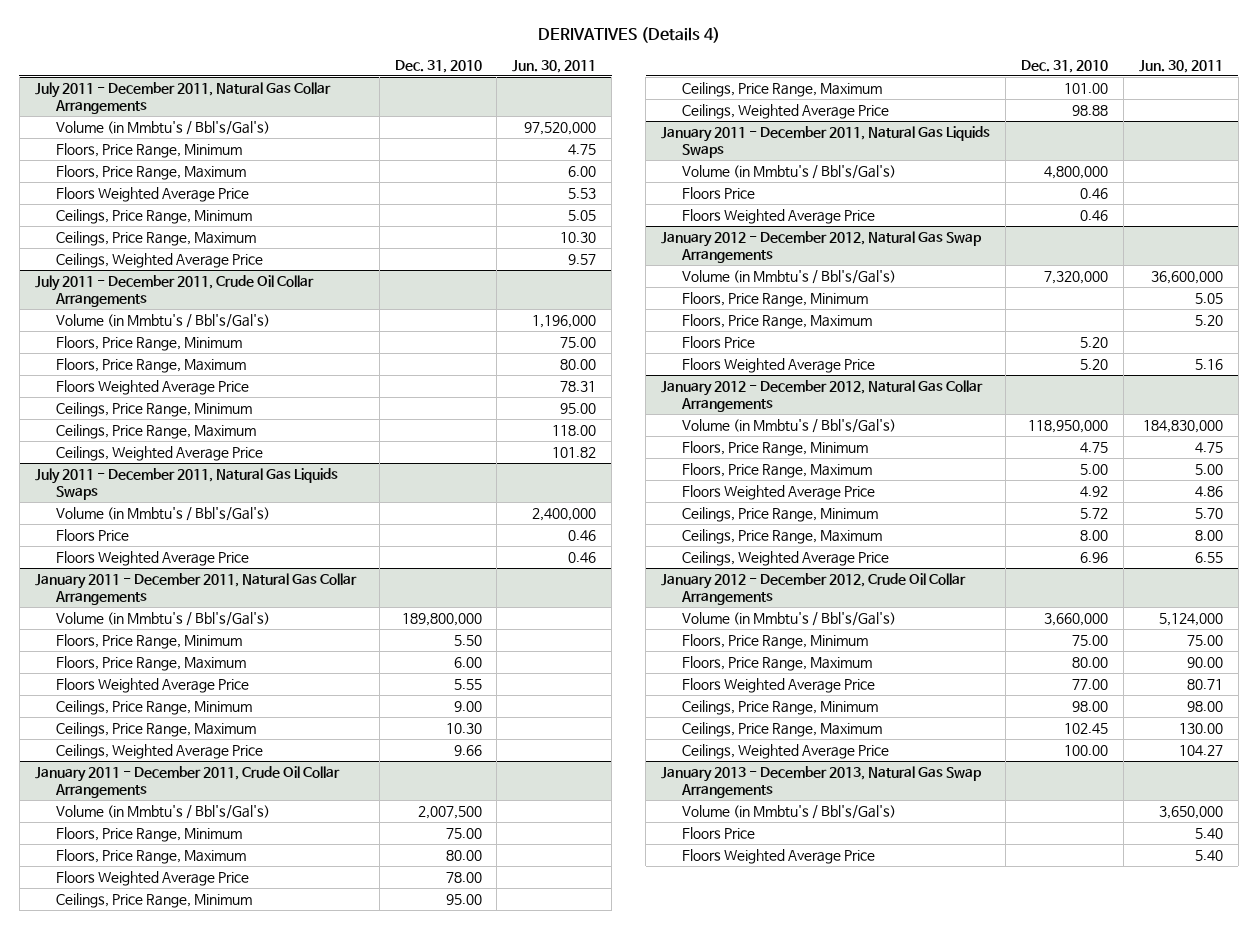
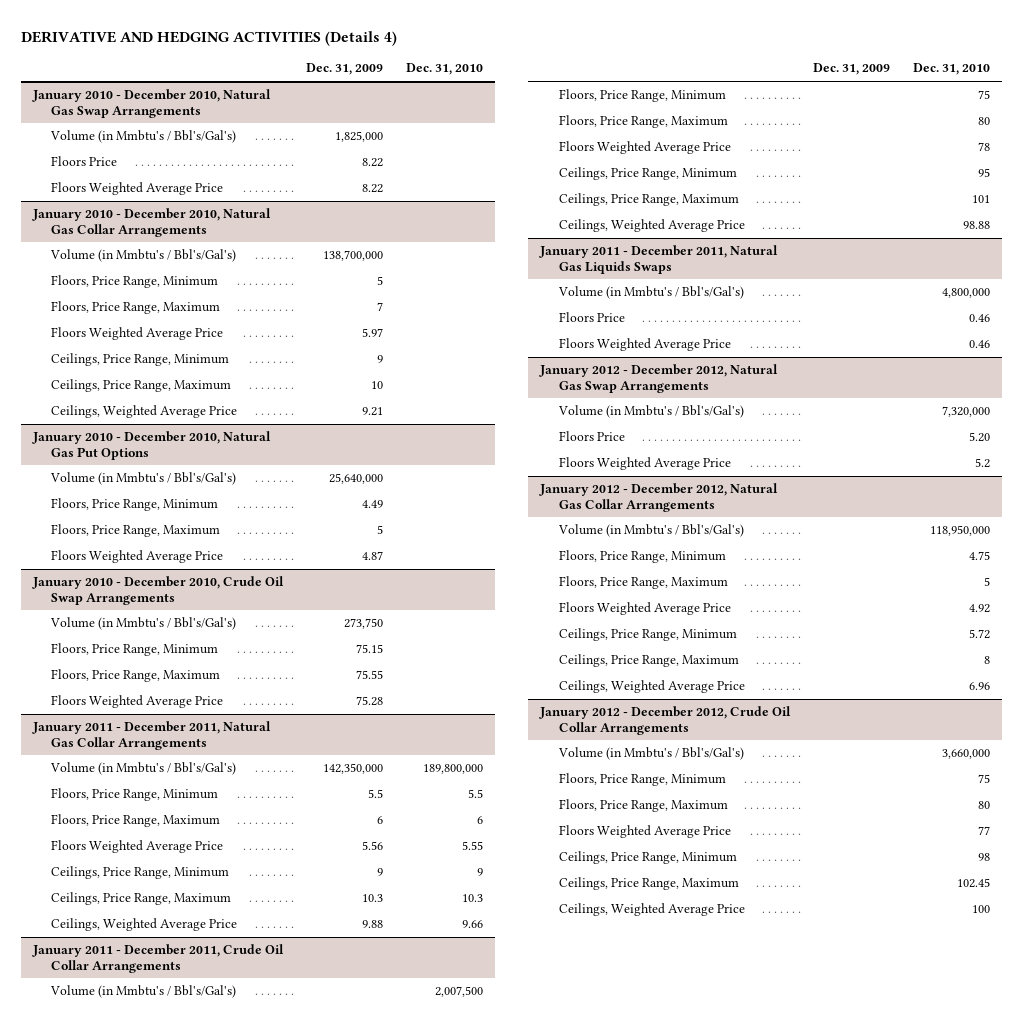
- DERIVATIVES (Details 4)
+ DERIVATIVE AND HEDGING ACTIVITIES (Details 4)
- | Dec. 31, 2010 | Jun. 30, 2011
+ | Dec. 31, 2009 | Dec. 31, 2010
- July 2011 - December 2011, Natural Gas Collar Arrangements
+ January 2010 - December 2010, Natural Gas Swap Arrangements
+ Floors Price | 8.22 |
+ Floors Weighted Average Price | 8.22 |
+ January 2010 - December 2010, Natural Gas Collar Arrangements
+ Volume (in Mmbtu's / Bbl's/Gal's) | 138,700,000 |
- July 2011 - December 2011, Crude Oil Collar Arrangements
+ January 2010 - December 2010, Natural Gas Put Options
- Ceilings, Price Range, Minimum | | 95.00
- Ceilings, Price Range, Maximum | | 118.00
- Ceilings, Weighted Average Price | | 101.82
- July 2011 - December 2011, Natural Gas Liquids Swaps
+ January 2010 - December 2010, Crude Oil Swap Arrangements
- Floors Price | | 0.46
+ Floors, Price Range, Minimum | 75.15 |
+ Floors, Price Range, Maximum | 75.55 |
@ January 2011 - December 2011, Natural Gas Collar Arrangements
- Floors, Price Range, Minimum | 5.50 |
- Floors, Price Range, Maximum | 6.00 |
+ Floors, Price Range, Minimum | 5.5 | 5.5
+ Floors, Price Range, Maximum | 6 | 6
- Ceilings, Price Range, Minimum | 9.00 |
- Ceilings, Price Range, Maximum | 10.30 |
+ Ceilings, Price Range, Minimum | 9 | 9
+ Ceilings, Price Range, Maximum | 10.3 | 10.3
@ January 2011 - December 2011, Crude Oil Collar Arrangements
- Floors, Price Range, Minimum | 75.00 |
- Floors, Price Range, Maximum | 80.00 |
- Floors Weighted Average Price | 78.00 |
- Ceilings, Price Range, Minimum | 95.00 |
- Ceilings, Price Range, Maximum | 101.00 |
+ Floors, Price Range, Minimum | | 75
+ Floors, Price Range, Maximum | | 80
+ Floors Weighted Average Price | | 78
+ Ceilings, Price Range, Minimum | | 95
+ Ceilings, Price Range, Maximum | | 101
@ January 2012 - December 2012, Natural Gas Swap Arrangements
- Floors, Price Range, Minimum | | 5.05
- Floors, Price Range, Maximum | | 5.20
- Floors Weighted Average Price | 5.20 | 5.16
+ Floors Weighted Average Price | | 5.2
@ January 2012 - December 2012, Natural Gas Collar Arrangements
- Floors, Price Range, Maximum | 5.00 | 5.00
+ Floors, Price Range, Maximum | | 5
- Ceilings, Price Range, Maximum | 8.00 | 8.00
+ Ceilings, Price Range, Maximum | | 8
@ January 2012 - December 2012, Crude Oil Collar Arrangements
- Floors, Price Range, Minimum | 75.00 | 75.00
- Floors, Price Range, Maximum | 80.00 | 90.00
- Floors Weighted Average Price | 77.00 | 80.71
- Ceilings, Price Range, Minimum | 98.00 | 98.00
+ Floors, Price Range, Minimum | | 75
+ Floors, Price Range, Maximum | | 80
+ Floors Weighted Average Price | | 77
+ Ceilings, Price Range, Minimum | | 98
- Ceilings, Weighted Average Price | 100.00 | 104.27
- January 2013 - December 2013, Natural Gas Swap Arrangements
- Volume (in Mmbtu's / Bbl's/Gal's) | | 3,650,000
- Floors Price | | 5.40
- Floors Weighted Average Price | | 5.40
@ January 2012 - December 2012, Crude Oil Collar Arrangements
+ Ceilings, Weighted Average Price | | 100

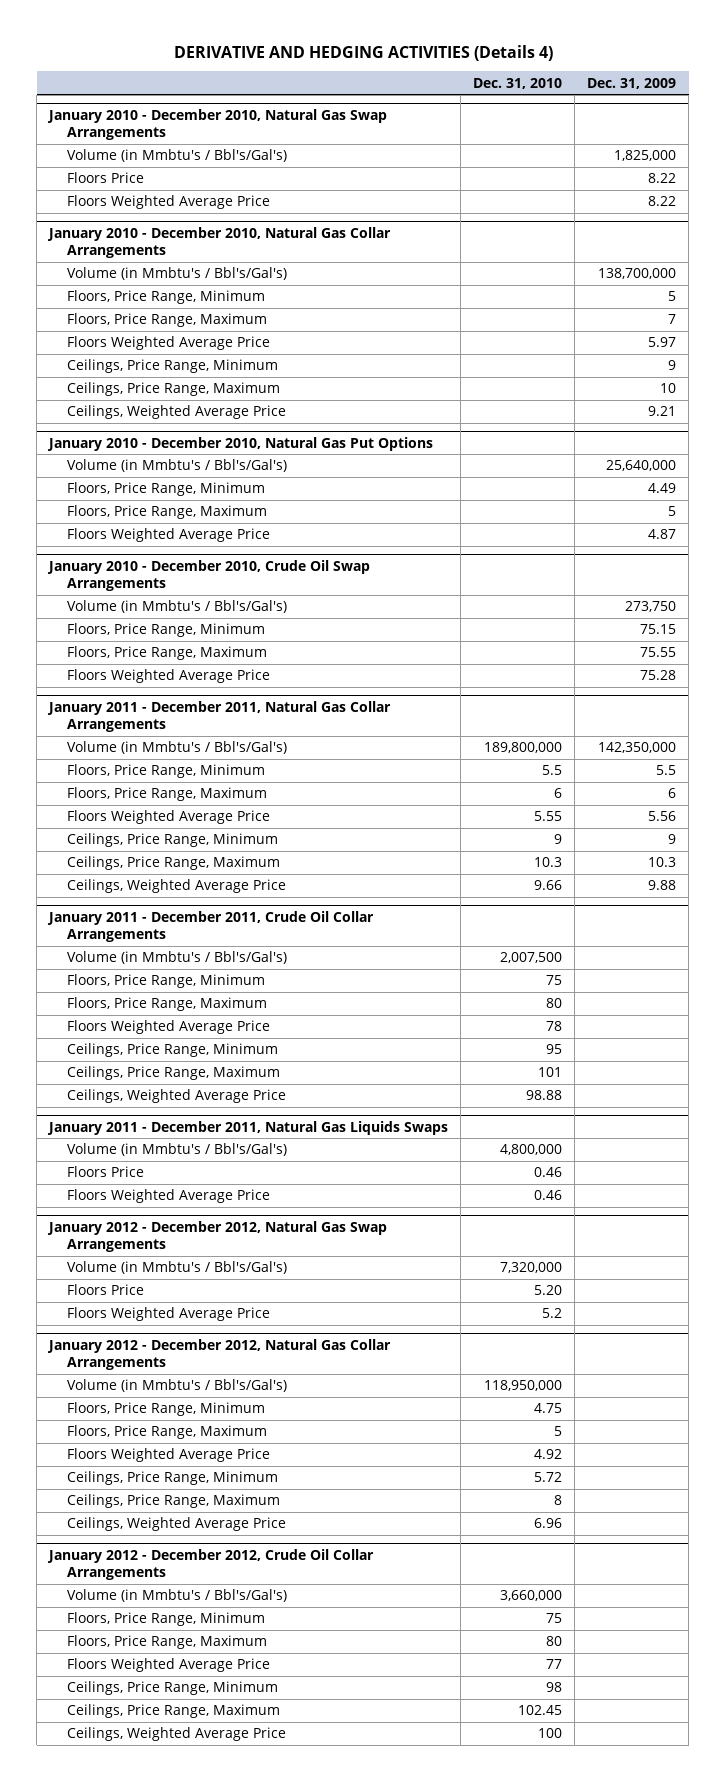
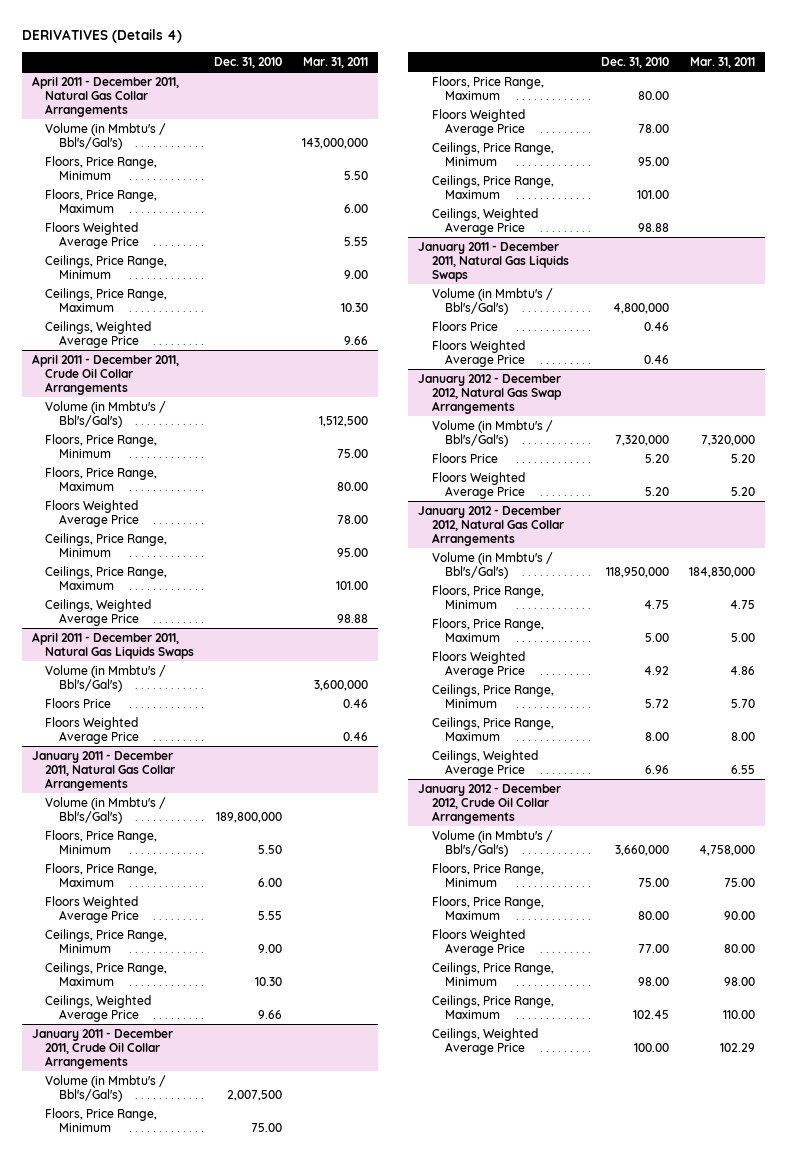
- DERIVATIVE AND HEDGING ACTIVITIES (Details 4)
+ DERIVATIVES (Details 4)
- | Dec. 31, 2010 | Dec. 31, 2009
+ | Dec. 31, 2010 | Mar. 31, 2011
- January 2010 - December 2010, Natural Gas Swap Arrangements
- Volume (in Mmbtu's / Bbl's/Gal's) | | 1,825,000
- Floors Price | | 8.22
- Floors Weighted Average Price | | 8.22
- January 2010 - December 2010, Natural Gas Collar Arrangements
+ April 2011 - December 2011, Natural Gas Collar Arrangements
- January 2010 - December 2010, Natural Gas Put Options
+ April 2011 - December 2011, Crude Oil Collar Arrangements
- January 2010 - December 2010, Crude Oil Swap Arrangements
+ Ceilings, Price Range, Minimum | | 95.00
+ Ceilings, Price Range, Maximum | | 101.00
+ Ceilings, Weighted Average Price | | 98.88
+ April 2011 - December 2011, Natural Gas Liquids Swaps
- Floors, Price Range, Minimum | | 75.15
- Floors, Price Range, Maximum | | 75.55
+ Floors Price | | 0.46
@ January 2011 - December 2011, Natural Gas Collar Arrangements
- Floors, Price Range, Minimum | 5.5 | 5.5
- Floors, Price Range, Maximum | 6 | 6
+ Floors, Price Range, Minimum | 5.50 |
+ Floors, Price Range, Maximum | 6.00 |
- Ceilings, Price Range, Minimum | 9 | 9
- Ceilings, Price Range, Maximum | 10.3 | 10.3
+ Ceilings, Price Range, Minimum | 9.00 |
+ Ceilings, Price Range, Maximum | 10.30 |
@ January 2011 - December 2011, Crude Oil Collar Arrangements
- Floors, Price Range, Minimum | 75 |
- Floors, Price Range, Maximum | 80 |
- Floors Weighted Average Price | 78 |
- Ceilings, Price Range, Minimum | 95 |
- Ceilings, Price Range, Maximum | 101 |
+ Floors, Price Range, Minimum | 75.00 |
+ Floors, Price Range, Maximum | 80.00 |
+ Floors Weighted Average Price | 78.00 |
+ Ceilings, Price Range, Minimum | 95.00 |
+ Ceilings, Price Range, Maximum | 101.00 |
@ January 2012 - December 2012, Natural Gas Swap Arrangements
- Floors Weighted Average Price | 5.2 |
+ Floors Weighted Average Price | 5.20 | 5.20
@ January 2012 - December 2012, Natural Gas Collar Arrangements
- Floors, Price Range, Maximum | 5 |
+ Floors, Price Range, Maximum | 5.00 | 5.00
- Ceilings, Price Range, Maximum | 8 |
+ Ceilings, Price Range, Maximum | 8.00 | 8.00
@ January 2012 - December 2012, Crude Oil Collar Arrangements
- Floors, Price Range, Minimum | 75 |
- Floors, Price Range, Maximum | 80 |
- Floors Weighted Average Price | 77 |
- Ceilings, Price Range, Minimum | 98 |
+ Floors, Price Range, Minimum | 75.00 | 75.00
+ Floors, Price Range, Maximum | 80.00 | 90.00
+ Floors Weighted Average Price | 77.00 | 80.00
+ Ceilings, Price Range, Minimum | 98.00 | 98.00
- Ceilings, Weighted Average Price | 100 |
+ Ceilings, Weighted Average Price | 100.00 | 102.29

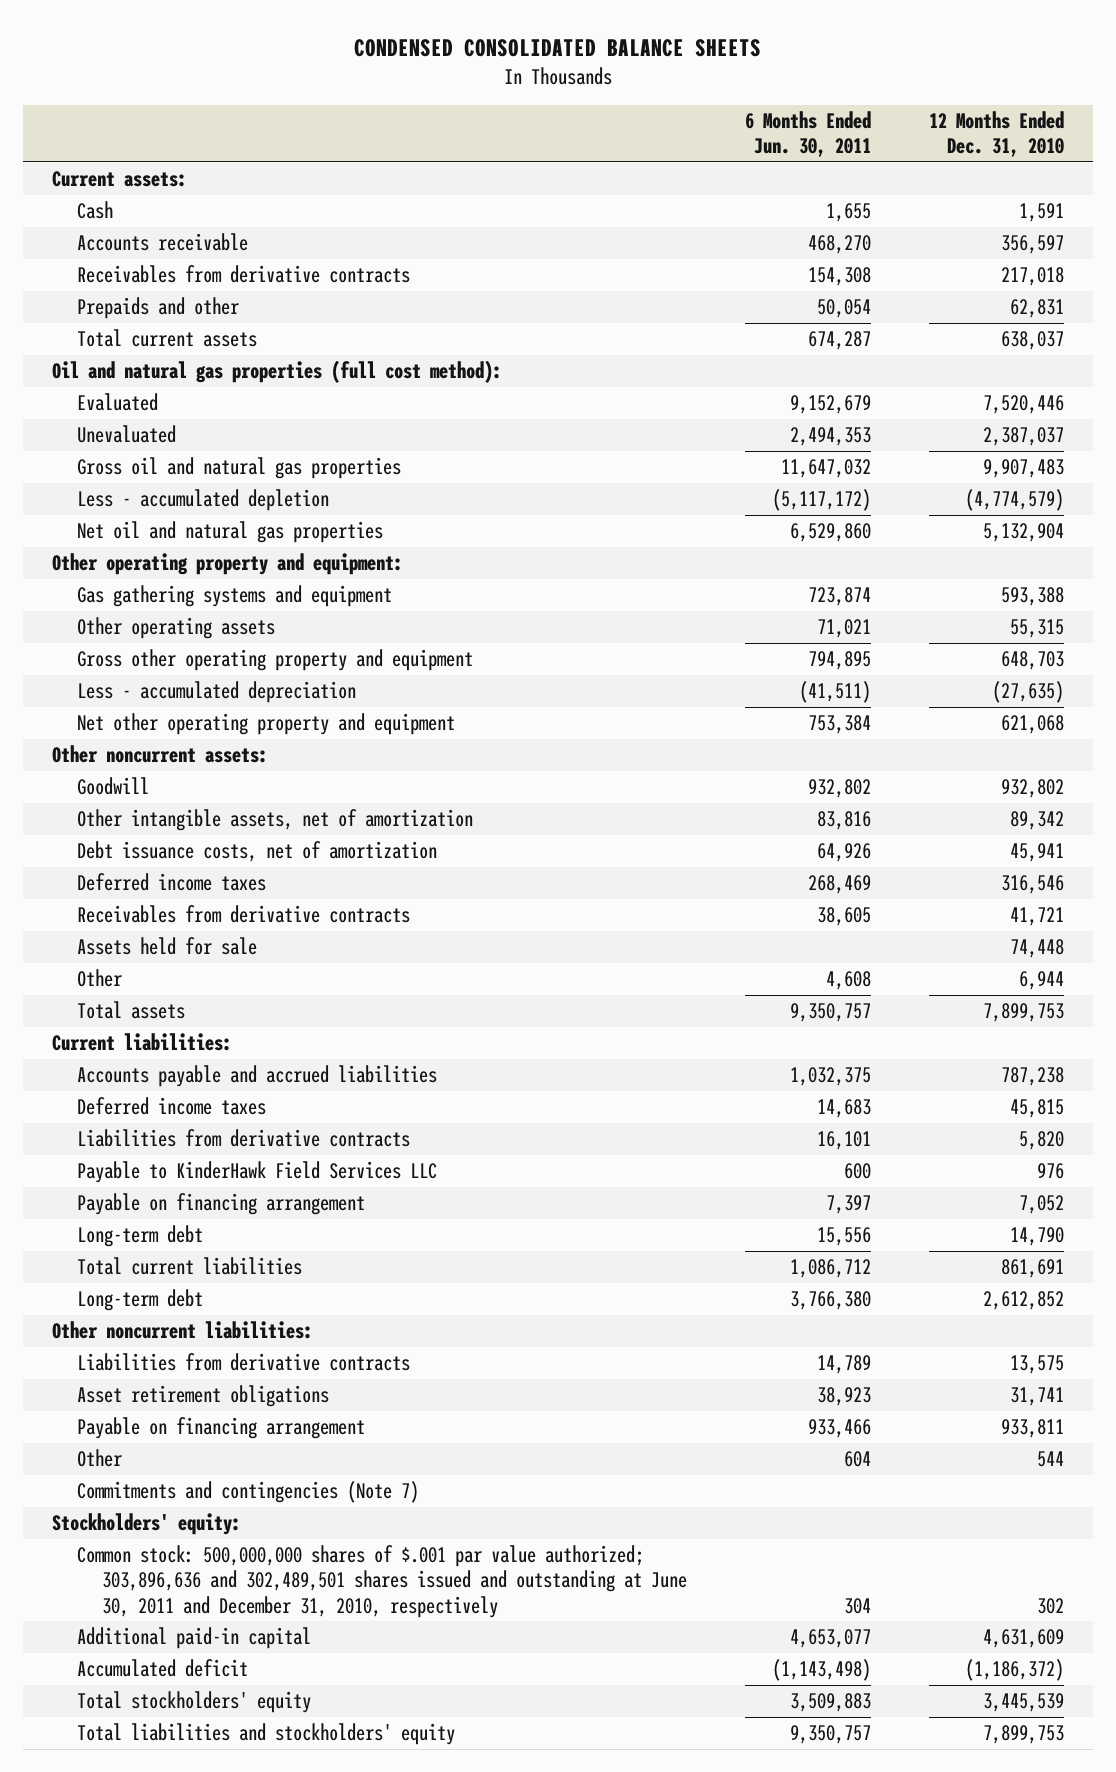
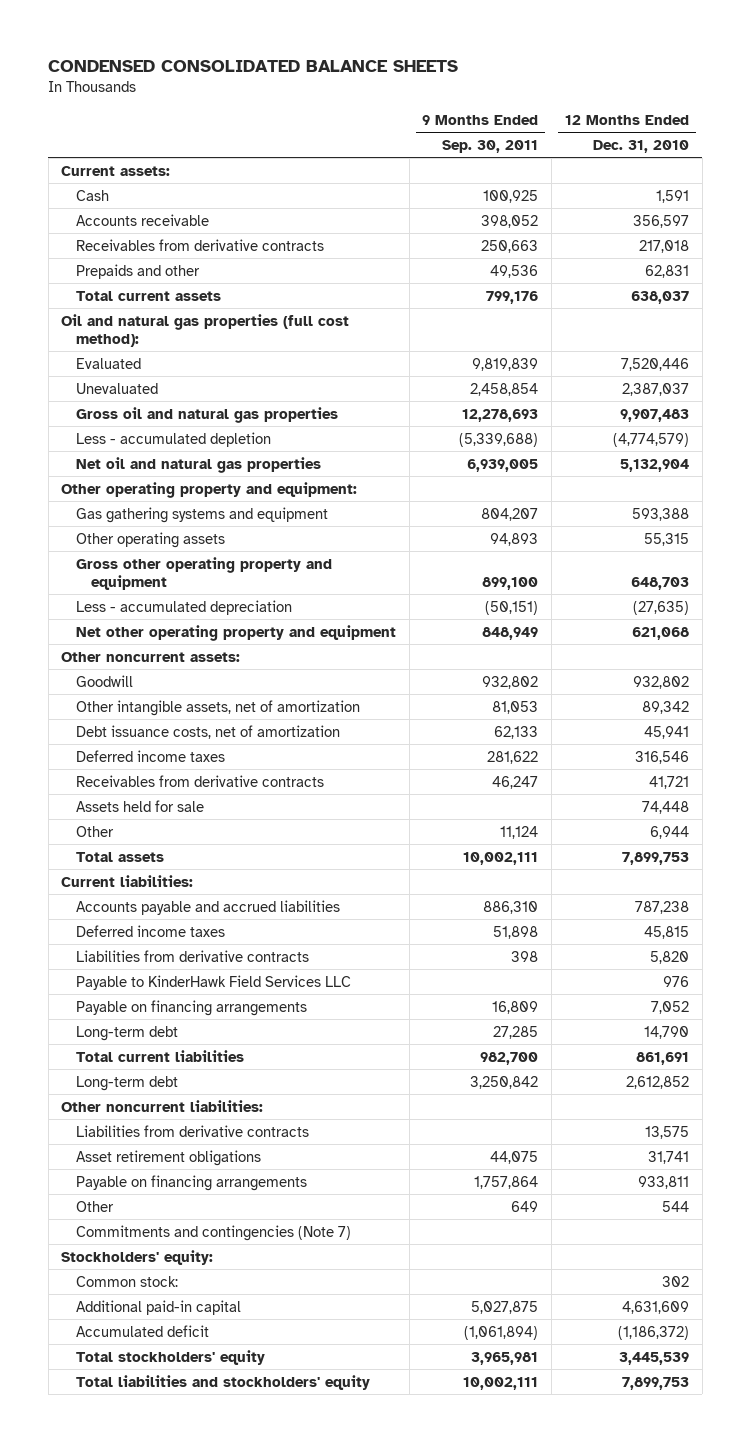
- | 6 Months Ended Jun. 30, 2011 | 12 Months Ended Dec. 31, 2010
+ | 9 Months Ended Sep. 30, 2011 | 12 Months Ended Dec. 31, 2010
- Payable on financing arrangement | 7,397 | 7,052
+ Payable on financing arrangements | 16,809 | 7,052
- Payable on financing arrangement | 933,466 | 933,811
+ Payable on financing arrangements | 1,757,864 | 933,811
- Common stock: 500,000,000 shares of $.001 par value authorized; 303,896,636 and 302,489,501 shares issued and outstanding at June 30, 2011 and December 31, 2010, respectively | 304 | 302
+ Common stock: | | 302

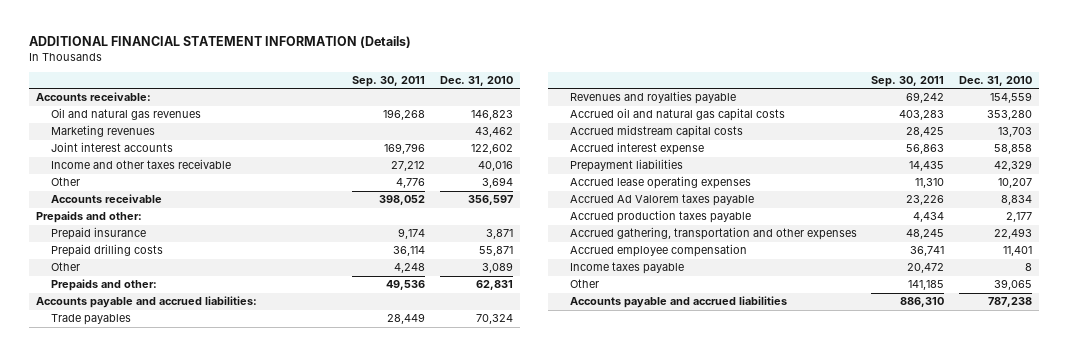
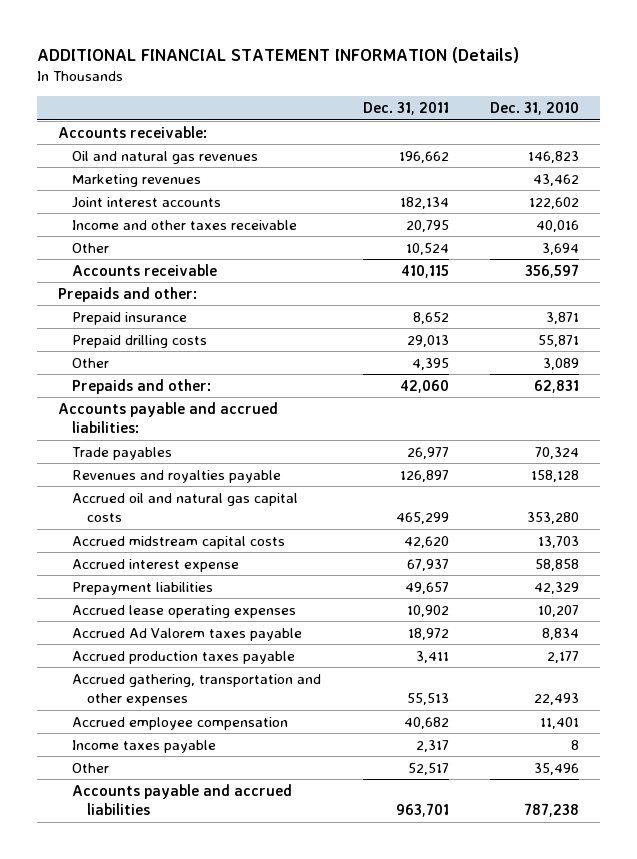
- | Sep. 30, 2011 | Dec. 31, 2010
+ | Dec. 31, 2011 | Dec. 31, 2010
- Revenues and royalties payable | 69,242 | 154,559
+ Revenues and royalties payable | 126,897 | 158,128
- Other | 141,185 | 39,065
+ Other | 52,517 | 35,496

